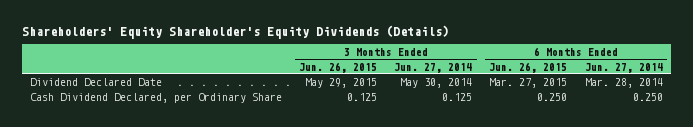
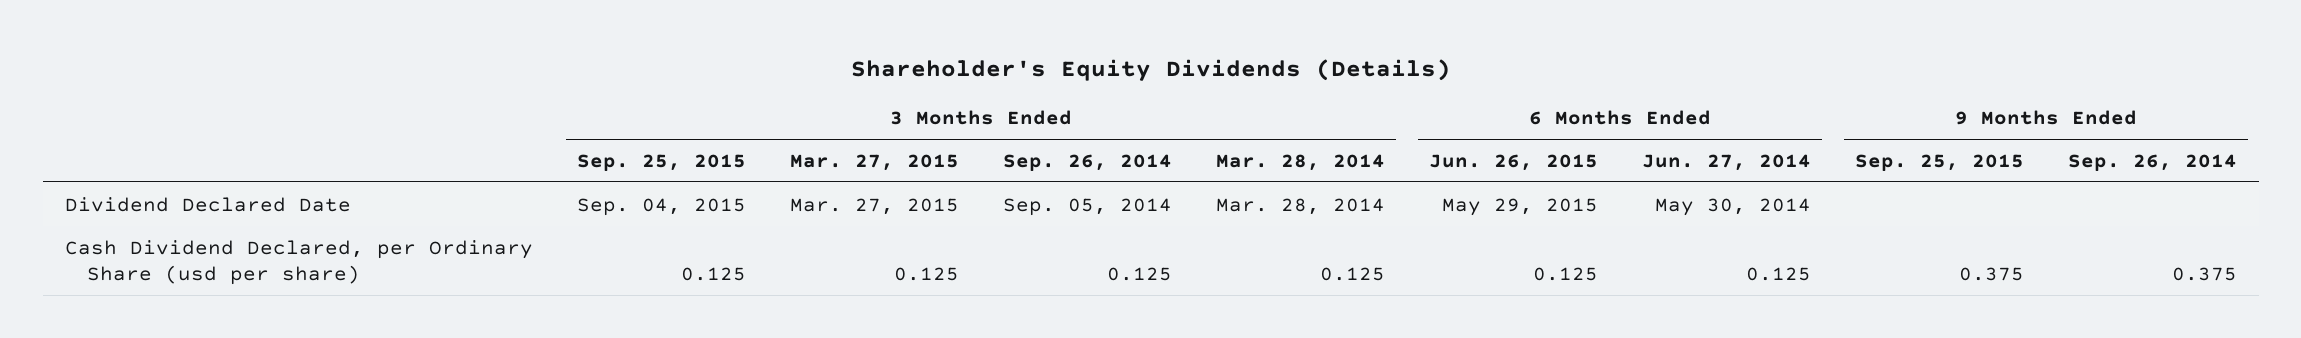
- Shareholders' Equity Shareholder's Equity Dividends (Details)
+ Shareholder's Equity Dividends (Details)
- | 3 Months Ended Jun. 26, 2015 | 3 Months Ended Jun. 27, 2014 | 6 Months Ended Jun. 26, 2015 | 6 Months Ended Jun. 27, 2014
+ | 3 Months Ended Sep. 25, 2015 | 3 Months Ended Mar. 27, 2015 | 3 Months Ended Sep. 26, 2014 | 3 Months Ended Mar. 28, 2014 | 6 Months Ended Jun. 26, 2015 | 6 Months Ended Jun. 27, 2014 | 9 Months Ended Sep. 25, 2015 | 9 Months Ended Sep. 26, 2014
- Dividend Declared Date | May 29, 2015 | May 30, 2014 | Mar. 27, 2015 | Mar. 28, 2014
- Cash Dividend Declared, per Ordinary Share | 0.125 | 0.125 | 0.250 | 0.250
+ Dividend Declared Date | Sep. 04, 2015 | Mar. 27, 2015 | Sep. 05, 2014 | Mar. 28, 2014 | May 29, 2015 | May 30, 2014 | |
+ Cash Dividend Declared, per Ordinary Share (usd per share) | 0.125 | 0.125 | 0.125 | 0.125 | 0.125 | 0.125 | 0.375 | 0.375

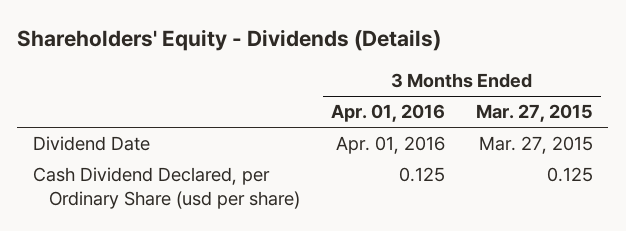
- Shareholder's Equity Dividends (Details)
+ Shareholders' Equity - Dividends (Details)
- | 3 Months Ended Sep. 25, 2015 | 3 Months Ended Mar. 27, 2015 | 3 Months Ended Sep. 26, 2014 | 3 Months Ended Mar. 28, 2014 | 6 Months Ended Jun. 26, 2015 | 6 Months Ended Jun. 27, 2014 | 9 Months Ended Sep. 25, 2015 | 9 Months Ended Sep. 26, 2014
+ | 3 Months Ended Apr. 01, 2016 | 3 Months Ended Mar. 27, 2015
- Dividend Declared Date | Sep. 04, 2015 | Mar. 27, 2015 | Sep. 05, 2014 | Mar. 28, 2014 | May 29, 2015 | May 30, 2014 | |
+ Dividend Date | Apr. 01, 2016 | Mar. 27, 2015

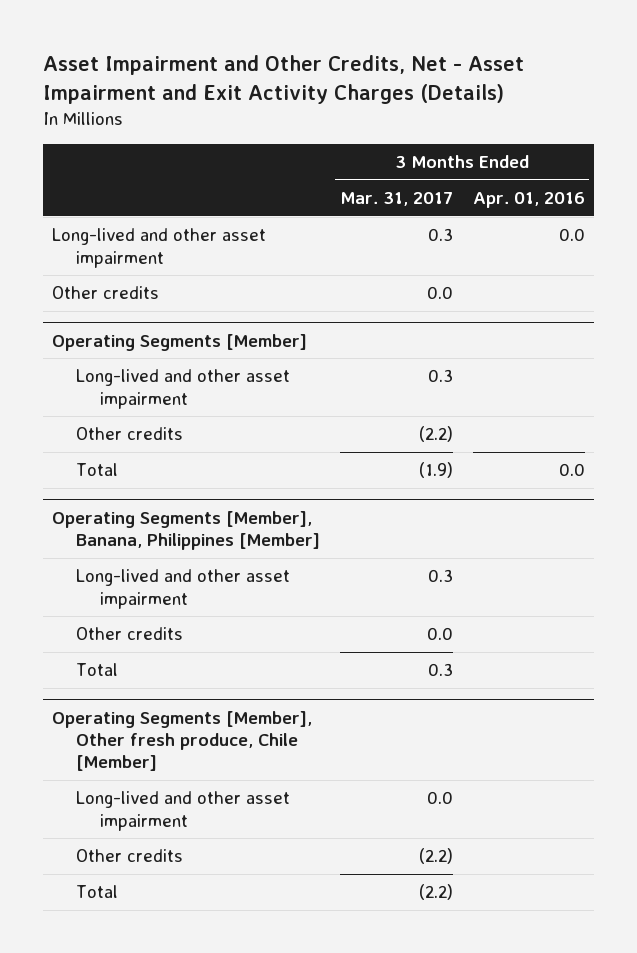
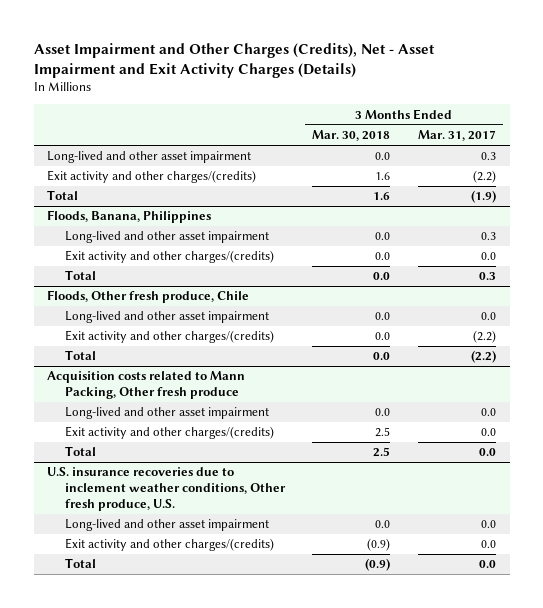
- Asset Impairment and Other Credits, Net - Asset Impairment and Exit Activity Charges (Details)
+ Asset Impairment and Other Charges (Credits), Net - Asset Impairment and Exit Activity Charges (Details)
- | 3 Months Ended Mar. 31, 2017 | 3 Months Ended Apr. 01, 2016
+ | 3 Months Ended Mar. 30, 2018 | 3 Months Ended Mar. 31, 2017
- Other credits | 0.0 |
- Operating Segments [Member]
- Long-lived and other asset impairment | 0.3 |
- Other credits | (2.2) |
+ Exit activity and other charges/(credits) | 1.6 | (2.2)
- Operating Segments [Member], Banana, Philippines [Member]
+ Floods, Banana, Philippines
- Other credits | 0.0 |
+ Exit activity and other charges/(credits) | 0.0 | 0.0
- Operating Segments [Member], Other fresh produce, Chile [Member]
+ Floods, Other fresh produce, Chile
- Other credits | (2.2) |
+ Exit activity and other charges/(credits) | 0.0 | (2.2)
+ Acquisition costs related to Mann Packing, Other fresh produce
+ Long-lived and other asset impairment | 0.0 | 0.0
+ Exit activity and other charges/(credits) | 2.5 | 0.0
+ Total | 2.5 | 0.0
+ U.S. insurance recoveries due to inclement weather conditions, Other fresh produce, U.S.
+ Long-lived and other asset impairment | 0.0 | 0.0
+ Exit activity and other charges/(credits) | (0.9) | 0.0
+ Total | (0.9) | 0.0

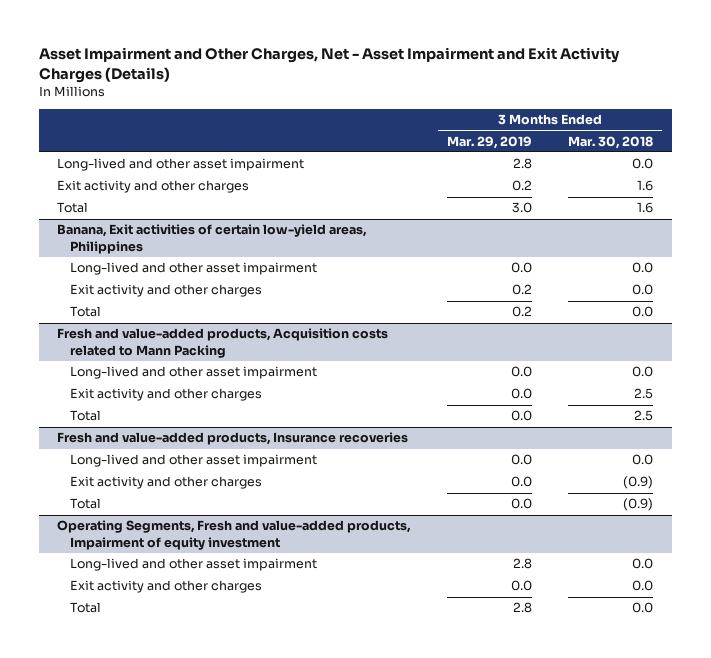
- Asset Impairment and Other Charges (Credits), Net - Asset Impairment and Exit Activity Charges (Details)
+ Asset Impairment and Other Charges, Net - Asset Impairment and Exit Activity Charges (Details)
- | 3 Months Ended Mar. 30, 2018 | 3 Months Ended Mar. 31, 2017
+ | 3 Months Ended Mar. 29, 2019 | 3 Months Ended Mar. 30, 2018
- Exit activity and other charges/(credits) | 1.6 | (2.2)
+ Exit activity and other charges | 0.2 | 1.6
- Floods, Banana, Philippines
- Long-lived and other asset impairment | 0.0 | 0.3
- Exit activity and other charges/(credits) | 0.0 | 0.0
- Total | 0.0 | 0.3
- Floods, Other fresh produce, Chile
+ Banana, Exit activities of certain low-yield areas, Philippines
- Exit activity and other charges/(credits) | 0.0 | (2.2)
+ Exit activity and other charges | 0.2 | 0.0
- Acquisition costs related to Mann Packing, Other fresh produce
+ Fresh and value-added products, Acquisition costs related to Mann Packing
- Exit activity and other charges/(credits) | 2.5 | 0.0
+ Exit activity and other charges | 0.0 | 2.5
- U.S. insurance recoveries due to inclement weather conditions, Other fresh produce, U.S.
+ Fresh and value-added products, Insurance recoveries
- Exit activity and other charges/(credits) | (0.9) | 0.0
+ Exit activity and other charges | 0.0 | (0.9)
+ Operating Segments, Fresh and value-added products, Impairment of equity investment
+ Long-lived and other asset impairment | 2.8 | 0.0
+ Exit activity and other charges | 0.0 | 0.0
+ Total | 2.8 | 0.0

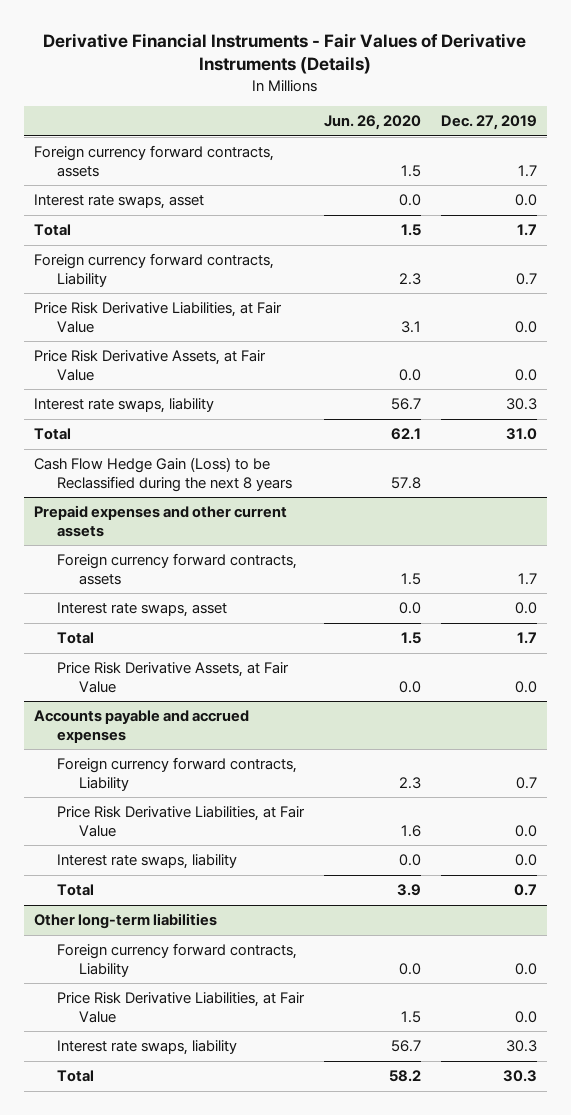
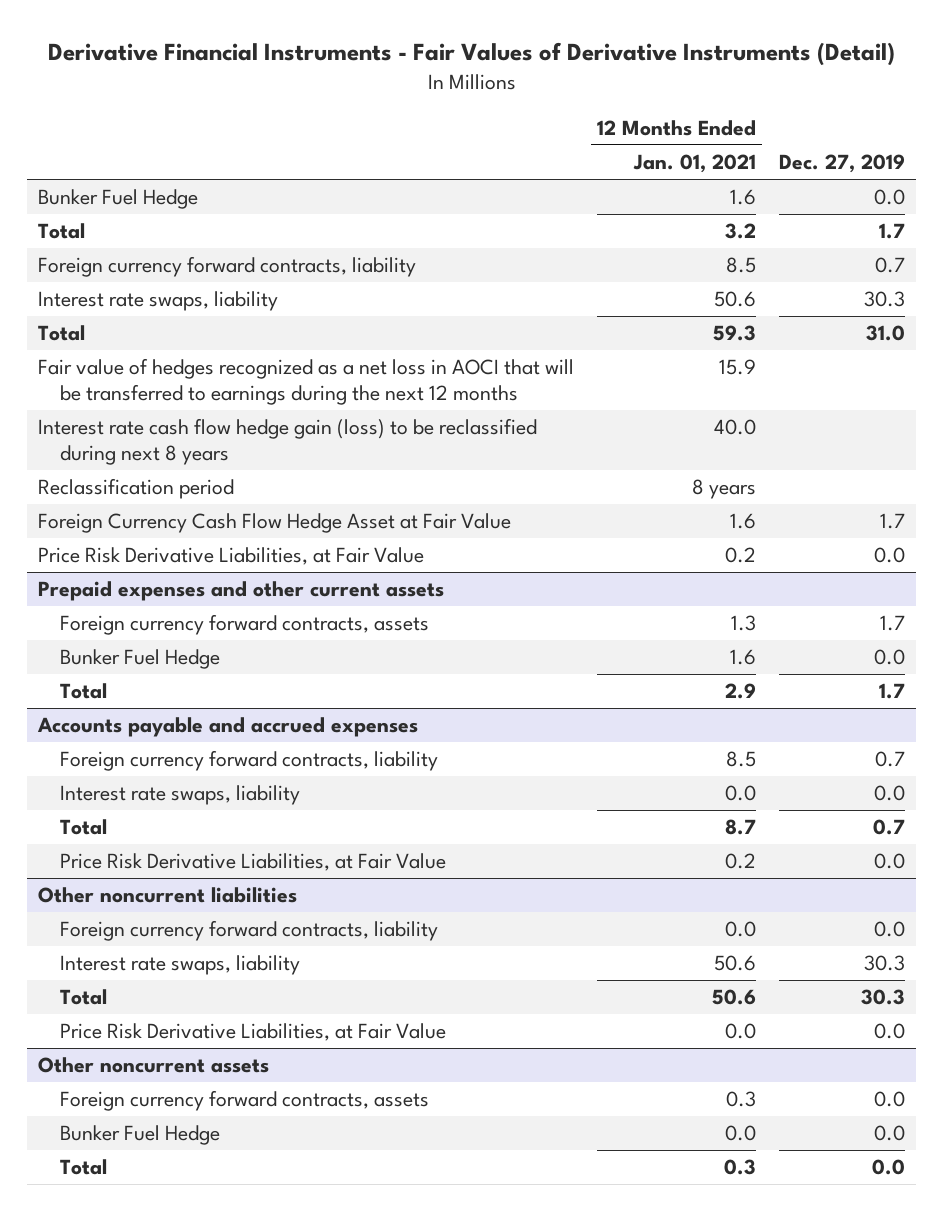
- Derivative Financial Instruments - Fair Values of Derivative Instruments (Details)
+ Derivative Financial Instruments - Fair Values of Derivative Instruments (Detail)
- | Jun. 26, 2020 | Dec. 27, 2019
+ | 12 Months Ended Jan. 01, 2021 | Dec. 27, 2019
- Foreign currency forward contracts, assets | 1.5 | 1.7
- Interest rate swaps, asset | 0.0 | 0.0
+ Bunker Fuel Hedge | 1.6 | 0.0
- Foreign currency forward contracts, Liability | 2.3 | 0.7
- Price Risk Derivative Assets, at Fair Value | 0.0 | 0.0
+ Foreign currency forward contracts, liability | 8.5 | 0.7
- Cash Flow Hedge Gain (Loss) to be Reclassified during the next 8 years | 57.8 |
+ Fair value of hedges recognized as a net loss in AOCI that will be transferred to earnings during the next 12 months | 15.9 |
+ Interest rate cash flow hedge gain (loss) to be reclassified during next 8 years | 40.0 |
+ Reclassification period | 8 years |
+ Foreign Currency Cash Flow Hedge Asset at Fair Value | 1.6 | 1.7
moved down: Price Risk Derivative Liabilities, at Fair Value | 0.2 | 0.0
@ Prepaid expenses and other current assets
- Interest rate swaps, asset | 0.0 | 0.0
+ Bunker Fuel Hedge | 1.6 | 0.0
- Price Risk Derivative Assets, at Fair Value | 0.0 | 0.0
@ Accounts payable and accrued expenses
- Foreign currency forward contracts, Liability | 2.3 | 0.7
- Price Risk Derivative Liabilities, at Fair Value | 1.6 | 0.0
+ Foreign currency forward contracts, liability | 8.5 | 0.7
- Other long-term liabilities
- Foreign currency forward contracts, Liability | 0.0 | 0.0
+ Other noncurrent liabilities
+ Foreign currency forward contracts, liability | 0.0 | 0.0
+ Price Risk Derivative Liabilities, at Fair Value | 0.0 | 0.0
+ Other noncurrent assets
+ Foreign currency forward contracts, assets | 0.3 | 0.0
+ Bunker Fuel Hedge | 0.0 | 0.0
+ Total | 0.3 | 0.0

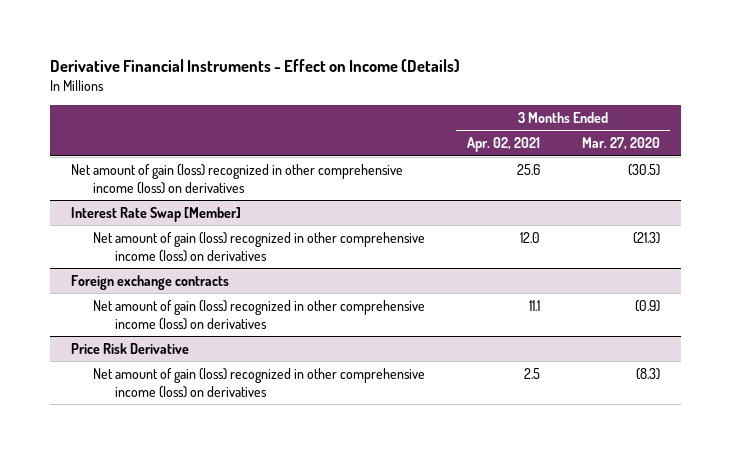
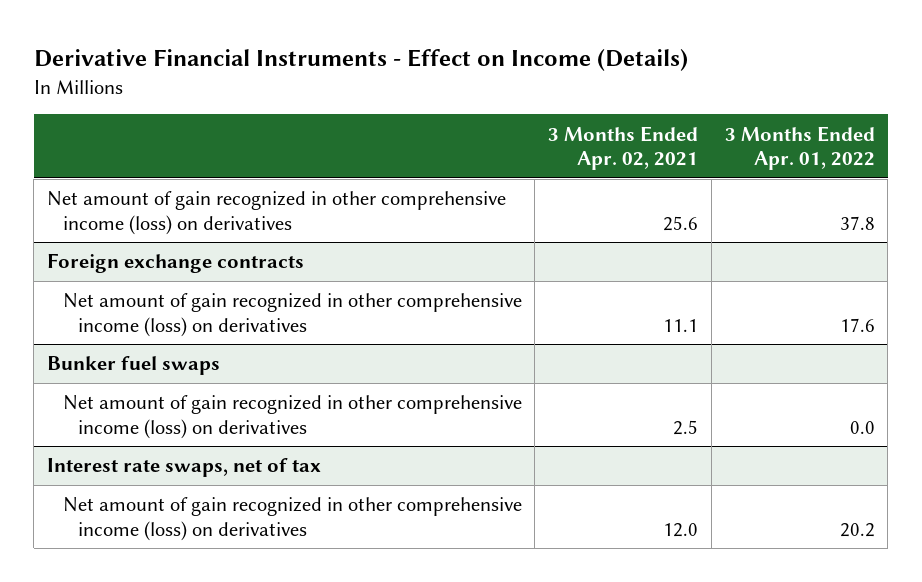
- | 3 Months Ended Apr. 02, 2021 | 3 Months Ended Mar. 27, 2020
+ | 3 Months Ended Apr. 02, 2021 | 3 Months Ended Apr. 01, 2022
- Net amount of gain (loss) recognized in other comprehensive income (loss) on derivatives | 25.6 | (30.5)
- Interest Rate Swap [Member]
- Net amount of gain (loss) recognized in other comprehensive income (loss) on derivatives | 12.0 | (21.3)
+ Net amount of gain recognized in other comprehensive income (loss) on derivatives | 25.6 | 37.8
@ Foreign exchange contracts
- Net amount of gain (loss) recognized in other comprehensive income (loss) on derivatives | 11.1 | (0.9)
- Price Risk Derivative
- Net amount of gain (loss) recognized in other comprehensive income (loss) on derivatives | 2.5 | (8.3)
@ Foreign exchange contracts
+ Net amount of gain recognized in other comprehensive income (loss) on derivatives | 11.1 | 17.6
+ Bunker fuel swaps
+ Net amount of gain recognized in other comprehensive income (loss) on derivatives | 2.5 | 0.0
+ Interest rate swaps, net of tax
+ Net amount of gain recognized in other comprehensive income (loss) on derivatives | 12.0 | 20.2

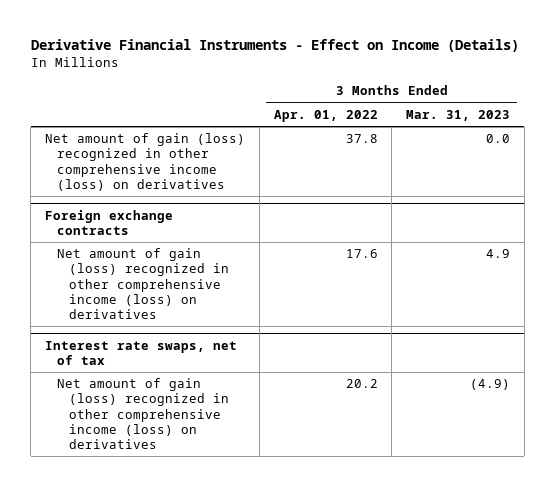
- | 3 Months Ended Apr. 02, 2021 | 3 Months Ended Apr. 01, 2022
+ | 3 Months Ended Apr. 01, 2022 | 3 Months Ended Mar. 31, 2023
- Net amount of gain recognized in other comprehensive income (loss) on derivatives | 25.6 | 37.8
+ Net amount of gain (loss) recognized in other comprehensive income (loss) on derivatives | 37.8 | 0.0
@ Foreign exchange contracts
- Net amount of gain recognized in other comprehensive income (loss) on derivatives | 11.1 | 17.6
- Bunker fuel swaps
- Net amount of gain recognized in other comprehensive income (loss) on derivatives | 2.5 | 0.0
@ Foreign exchange contracts
+ Net amount of gain (loss) recognized in other comprehensive income (loss) on derivatives | 17.6 | 4.9
@ Interest rate swaps, net of tax
- Net amount of gain recognized in other comprehensive income (loss) on derivatives | 12.0 | 20.2
+ Net amount of gain (loss) recognized in other comprehensive income (loss) on derivatives | 20.2 | (4.9)

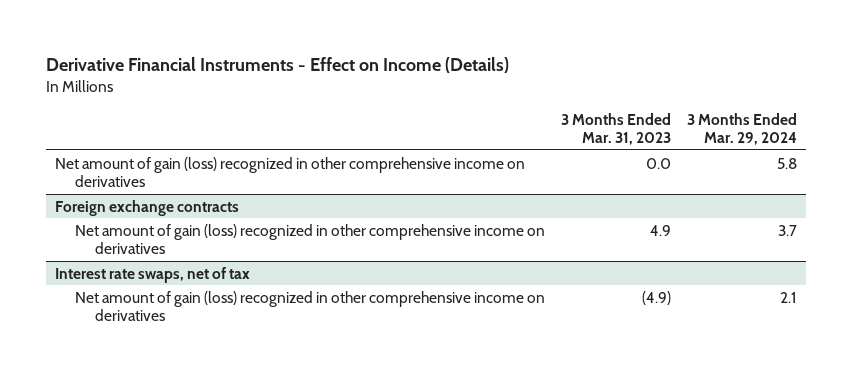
- | 3 Months Ended Apr. 01, 2022 | 3 Months Ended Mar. 31, 2023
+ | 3 Months Ended Mar. 31, 2023 | 3 Months Ended Mar. 29, 2024
- Net amount of gain (loss) recognized in other comprehensive income (loss) on derivatives | 37.8 | 0.0
+ Net amount of gain (loss) recognized in other comprehensive income on derivatives | 0.0 | 5.8
@ Foreign exchange contracts
- Net amount of gain (loss) recognized in other comprehensive income (loss) on derivatives | 17.6 | 4.9
+ Net amount of gain (loss) recognized in other comprehensive income on derivatives | 4.9 | 3.7
@ Interest rate swaps, net of tax
- Net amount of gain (loss) recognized in other comprehensive income (loss) on derivatives | 20.2 | (4.9)
+ Net amount of gain (loss) recognized in other comprehensive income on derivatives | (4.9) | 2.1

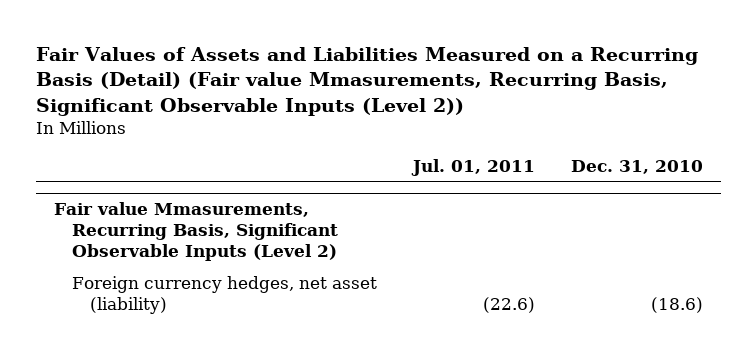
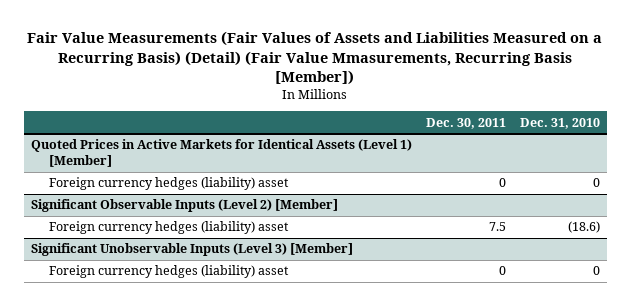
- Fair Values of Assets and Liabilities Measured on a Recurring Basis (Detail) (Fair value Mmasurements, Recurring Basis, Significant Observable Inputs (Level 2))
+ Fair Value Measurements (Fair Values of Assets and Liabilities Measured on a Recurring Basis) (Detail) (Fair Value Mmasurements, Recurring Basis [Member])
- | Jul. 01, 2011 | Dec. 31, 2010
+ | Dec. 30, 2011 | Dec. 31, 2010
- Fair value Mmasurements, Recurring Basis, Significant Observable Inputs (Level 2)
- Foreign currency hedges, net asset (liability) | (22.6) | (18.6)
+ Quoted Prices in Active Markets for Identical Assets (Level 1) [Member]
+ Foreign currency hedges (liability) asset | 0 | 0
+ Significant Observable Inputs (Level 2) [Member]
+ Foreign currency hedges (liability) asset | 7.5 | (18.6)
+ Significant Unobservable Inputs (Level 3) [Member]
+ Foreign currency hedges (liability) asset | 0 | 0

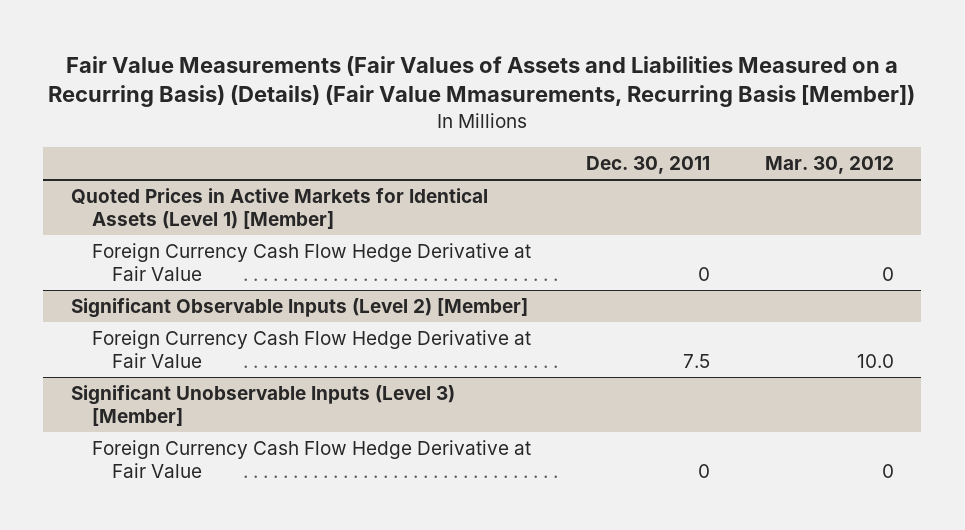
- Fair Value Measurements (Fair Values of Assets and Liabilities Measured on a Recurring Basis) (Detail) (Fair Value Mmasurements, Recurring Basis [Member])
+ Fair Value Measurements (Fair Values of Assets and Liabilities Measured on a Recurring Basis) (Details) (Fair Value Mmasurements, Recurring Basis [Member])
- | Dec. 30, 2011 | Dec. 31, 2010
+ | Dec. 30, 2011 | Mar. 30, 2012
@ Quoted Prices in Active Markets for Identical Assets (Level 1) [Member]
- Foreign currency hedges (liability) asset | 0 | 0
+ Foreign Currency Cash Flow Hedge Derivative at Fair Value | 0 | 0
@ Significant Observable Inputs (Level 2) [Member]
- Foreign currency hedges (liability) asset | 7.5 | (18.6)
+ Foreign Currency Cash Flow Hedge Derivative at Fair Value | 7.5 | 10.0
@ Significant Unobservable Inputs (Level 3) [Member]
- Foreign currency hedges (liability) asset | 0 | 0
+ Foreign Currency Cash Flow Hedge Derivative at Fair Value | 0 | 0

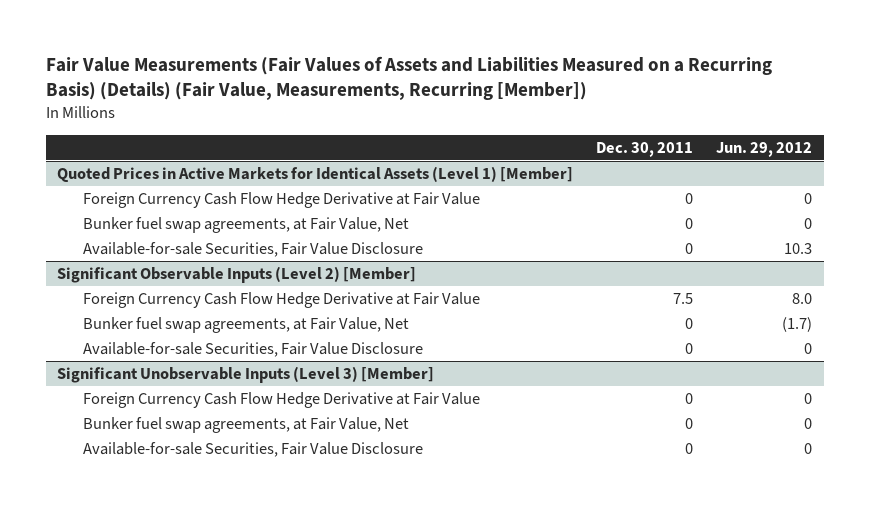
- Fair Value Measurements (Fair Values of Assets and Liabilities Measured on a Recurring Basis) (Details) (Fair Value Mmasurements, Recurring Basis [Member])
+ Fair Value Measurements (Fair Values of Assets and Liabilities Measured on a Recurring Basis) (Details) (Fair Value, Measurements, Recurring [Member])
- | Dec. 30, 2011 | Mar. 30, 2012
+ | Dec. 30, 2011 | Jun. 29, 2012
@ Quoted Prices in Active Markets for Identical Assets (Level 1) [Member]
+ Bunker fuel swap agreements, at Fair Value, Net | 0 | 0
+ Available-for-sale Securities, Fair Value Disclosure | 0 | 10.3
@ Significant Observable Inputs (Level 2) [Member]
+ Bunker fuel swap agreements, at Fair Value, Net | 0 | (1.7)
+ Available-for-sale Securities, Fair Value Disclosure | 0 | 0
@ Significant Unobservable Inputs (Level 3) [Member]
+ Bunker fuel swap agreements, at Fair Value, Net | 0 | 0
+ Available-for-sale Securities, Fair Value Disclosure | 0 | 0

